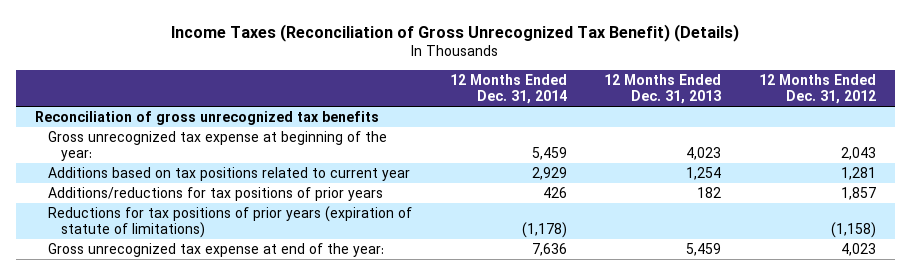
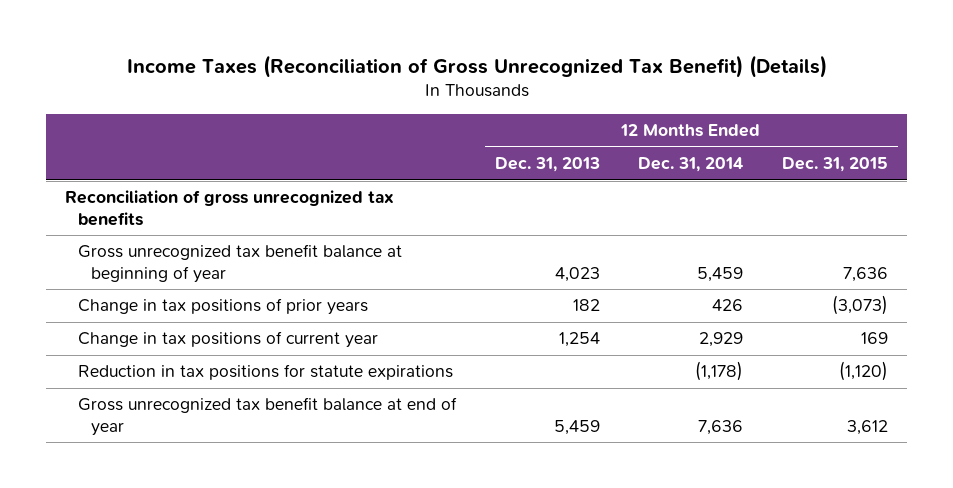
- | 12 Months Ended Dec. 31, 2014 | 12 Months Ended Dec. 31, 2013 | 12 Months Ended Dec. 31, 2012
+ | 12 Months Ended Dec. 31, 2013 | 12 Months Ended Dec. 31, 2014 | 12 Months Ended Dec. 31, 2015
- Gross unrecognized tax expense at beginning of the year: | 5,459 | 4,023 | 2,043
- Additions based on tax positions related to current year | 2,929 | 1,254 | 1,281
- Additions/reductions for tax positions of prior years | 426 | 182 | 1,857
- Reductions for tax positions of prior years (expiration of statute of limitations) | (1,178) | | (1,158)
- Gross unrecognized tax expense at end of the year: | 7,636 | 5,459 | 4,023
+ Gross unrecognized tax benefit balance at beginning of year | 4,023 | 5,459 | 7,636
+ Change in tax positions of prior years | 182 | 426 | (3,073)
+ Change in tax positions of current year | 1,254 | 2,929 | 169
+ Reduction in tax positions for statute expirations | | (1,178) | (1,120)
+ Gross unrecognized tax benefit balance at end of year | 5,459 | 7,636 | 3,612

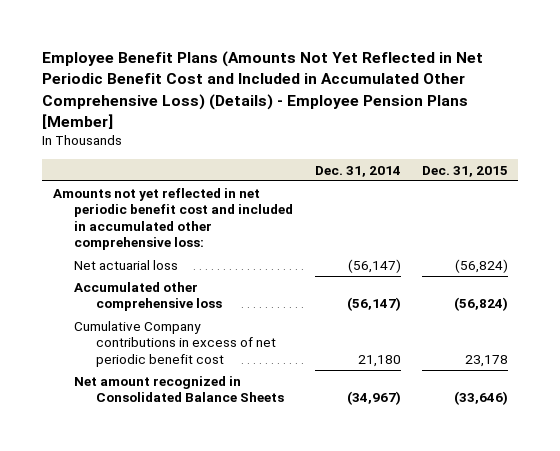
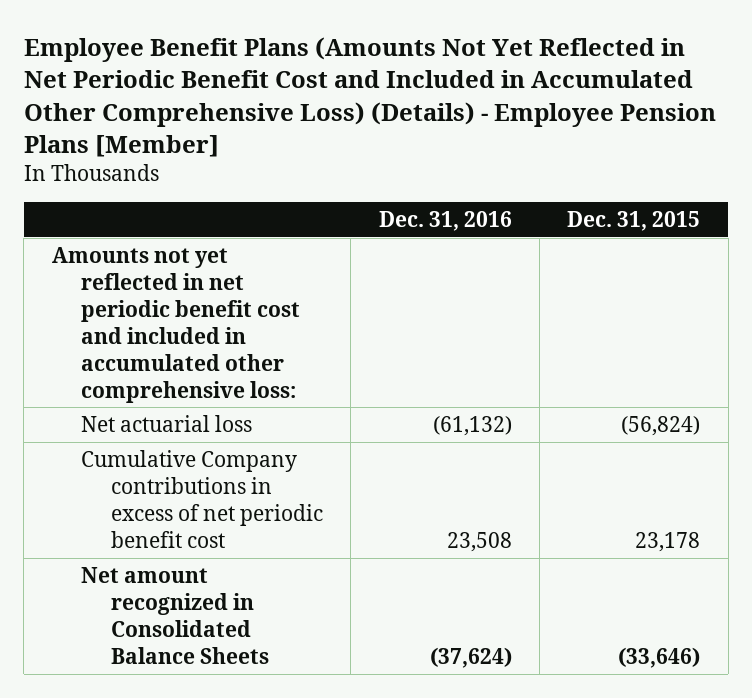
- | Dec. 31, 2014 | Dec. 31, 2015
+ | Dec. 31, 2016 | Dec. 31, 2015
- Accumulated other comprehensive loss | (56,147) | (56,824)

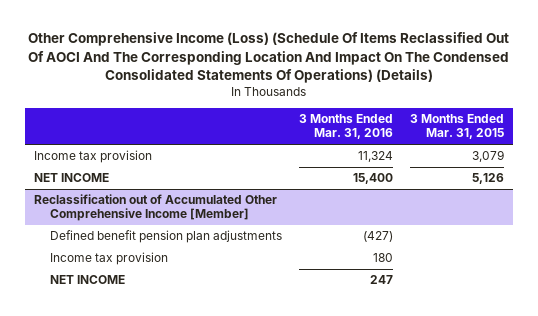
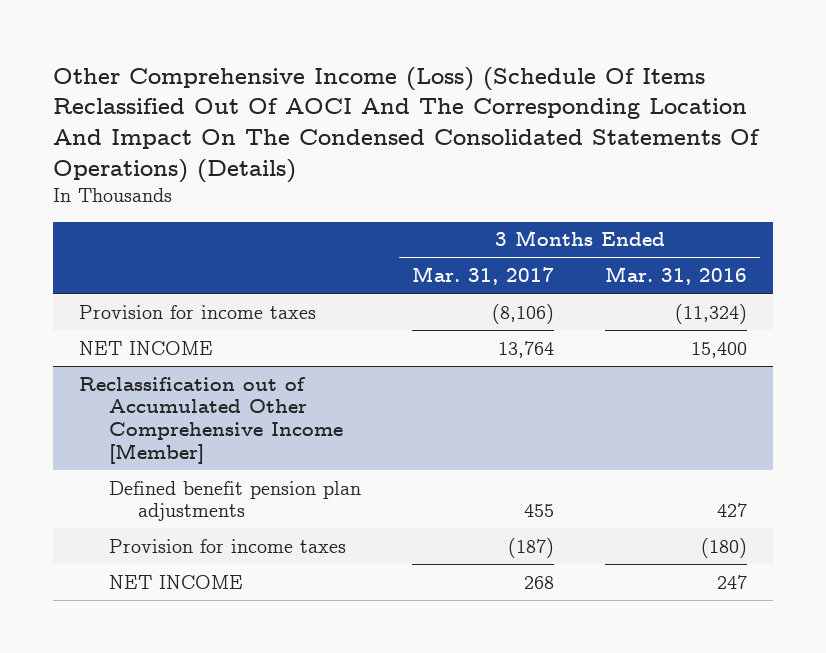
- | 3 Months Ended Mar. 31, 2016 | 3 Months Ended Mar. 31, 2015
+ | 3 Months Ended Mar. 31, 2017 | 3 Months Ended Mar. 31, 2016
- Income tax provision | 11,324 | 3,079
+ Provision for income taxes | (8,106) | (11,324)
@ Reclassification out of Accumulated Other Comprehensive Income [Member]
- Defined benefit pension plan adjustments | (427) |
- Income tax provision | 180 |
+ Defined benefit pension plan adjustments | 455 | 427
+ Provision for income taxes | (187) | (180)

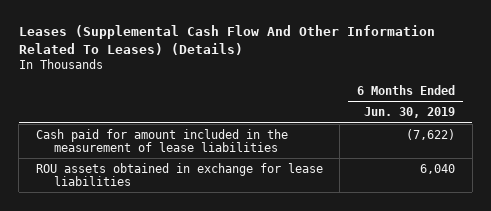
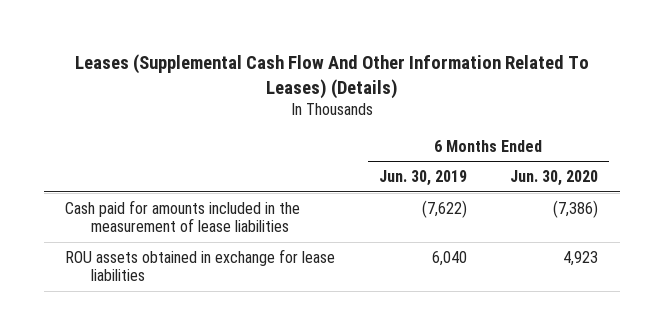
- | 6 Months Ended Jun. 30, 2019
+ | 6 Months Ended Jun. 30, 2019 | 6 Months Ended Jun. 30, 2020
- Cash paid for amount included in the measurement of lease liabilities | (7,622)
+ Cash paid for amounts included in the measurement of lease liabilities | (7,622) | (7,386)

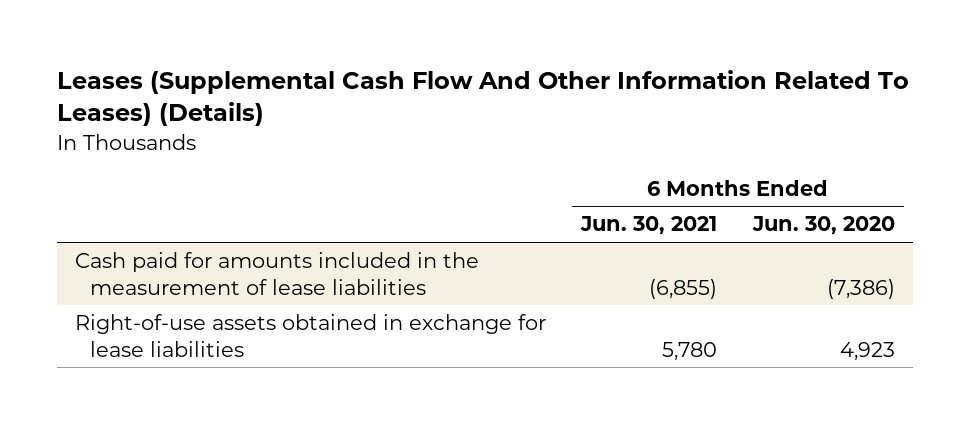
- | 6 Months Ended Jun. 30, 2019 | 6 Months Ended Jun. 30, 2020
+ | 6 Months Ended Jun. 30, 2021 | 6 Months Ended Jun. 30, 2020
- ROU assets obtained in exchange for lease liabilities | 6,040 | 4,923
+ Right-of-use assets obtained in exchange for lease liabilities | 5,780 | 4,923

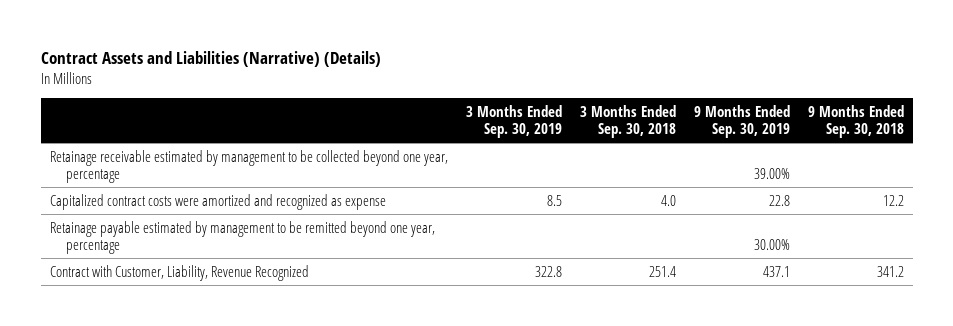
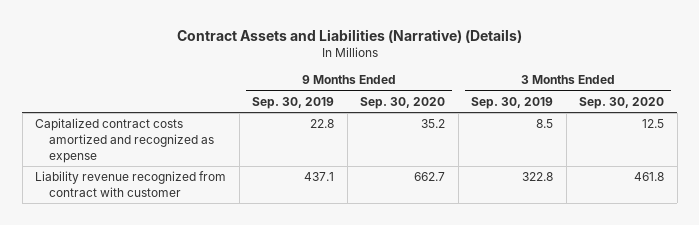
- | 3 Months Ended Sep. 30, 2019 | 3 Months Ended Sep. 30, 2018 | 9 Months Ended Sep. 30, 2019 | 9 Months Ended Sep. 30, 2018
+ | 9 Months Ended Sep. 30, 2019 | 9 Months Ended Sep. 30, 2020 | 3 Months Ended Sep. 30, 2019 | 3 Months Ended Sep. 30, 2020
- Retainage receivable estimated by management to be collected beyond one year, percentage | | | 39.00% |
- Capitalized contract costs were amortized and recognized as expense | 8.5 | 4.0 | 22.8 | 12.2
- Retainage payable estimated by management to be remitted beyond one year, percentage | | | 30.00% |
- Contract with Customer, Liability, Revenue Recognized | 322.8 | 251.4 | 437.1 | 341.2
+ Capitalized contract costs amortized and recognized as expense | 22.8 | 35.2 | 8.5 | 12.5
+ Liability revenue recognized from contract with customer | 437.1 | 662.7 | 322.8 | 461.8

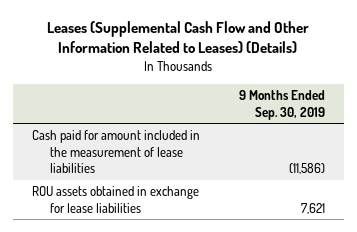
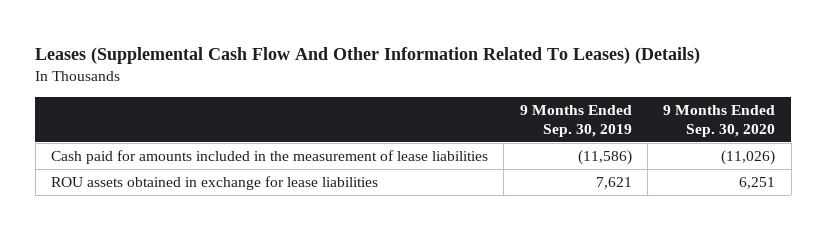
- Leases (Supplemental Cash Flow and Other Information Related to Leases) (Details)
+ Leases (Supplemental Cash Flow And Other Information Related To Leases) (Details)
- | 9 Months Ended Sep. 30, 2019
+ | 9 Months Ended Sep. 30, 2019 | 9 Months Ended Sep. 30, 2020
- Cash paid for amount included in the measurement of lease liabilities | (11,586)
+ Cash paid for amounts included in the measurement of lease liabilities | (11,586) | (11,026)

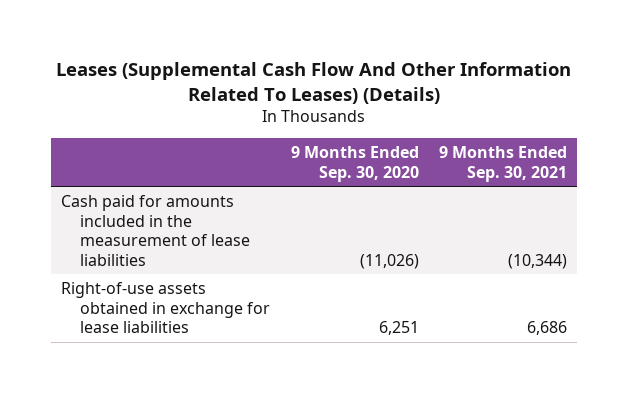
- | 9 Months Ended Sep. 30, 2019 | 9 Months Ended Sep. 30, 2020
+ | 9 Months Ended Sep. 30, 2020 | 9 Months Ended Sep. 30, 2021
- ROU assets obtained in exchange for lease liabilities | 7,621 | 6,251
+ Right-of-use assets obtained in exchange for lease liabilities | 6,251 | 6,686

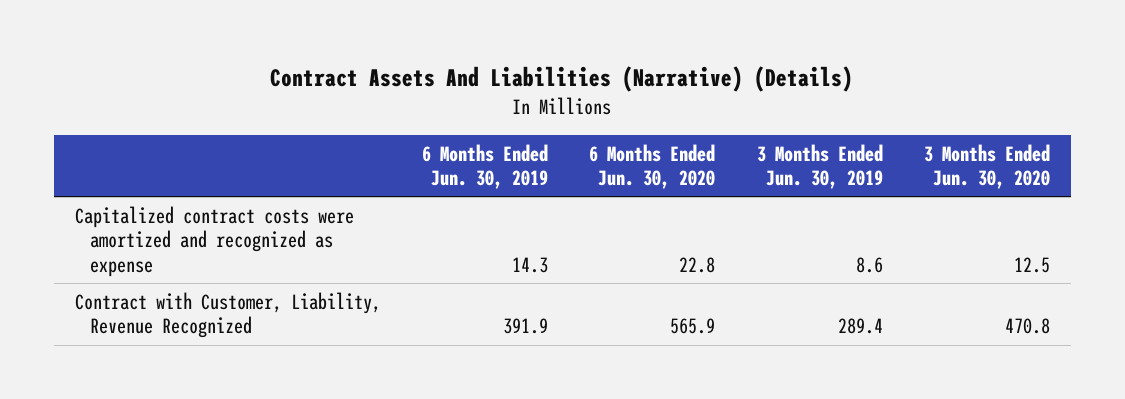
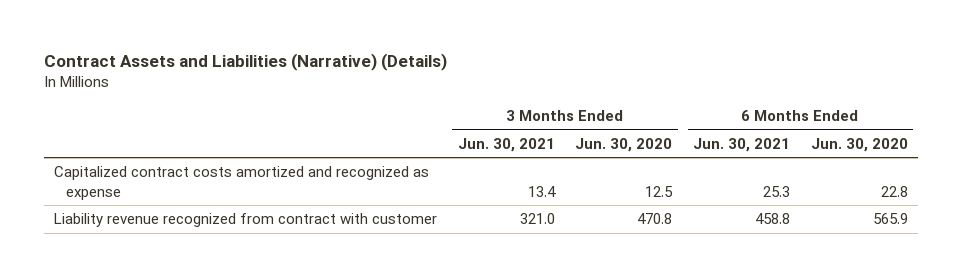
- Contract Assets And Liabilities (Narrative) (Details)
+ Contract Assets and Liabilities (Narrative) (Details)
- | 6 Months Ended Jun. 30, 2019 | 6 Months Ended Jun. 30, 2020 | 3 Months Ended Jun. 30, 2019 | 3 Months Ended Jun. 30, 2020
+ | 3 Months Ended Jun. 30, 2021 | 3 Months Ended Jun. 30, 2020 | 6 Months Ended Jun. 30, 2021 | 6 Months Ended Jun. 30, 2020
- Capitalized contract costs were amortized and recognized as expense | 14.3 | 22.8 | 8.6 | 12.5
- Contract with Customer, Liability, Revenue Recognized | 391.9 | 565.9 | 289.4 | 470.8
+ Capitalized contract costs amortized and recognized as expense | 13.4 | 12.5 | 25.3 | 22.8
+ Liability revenue recognized from contract with customer | 321.0 | 470.8 | 458.8 | 565.9

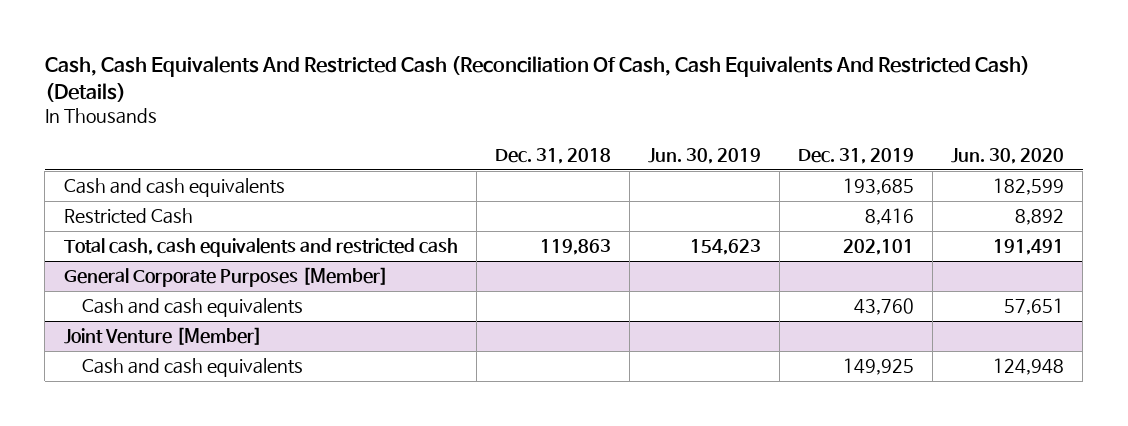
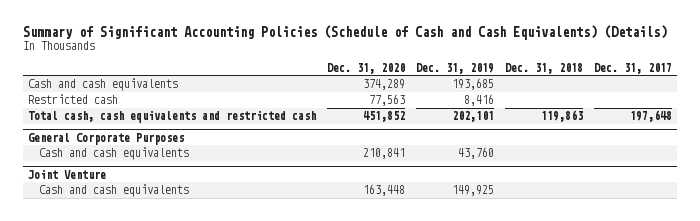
- Cash, Cash Equivalents And Restricted Cash (Reconciliation Of Cash, Cash Equivalents And Restricted Cash) (Details)
+ Summary of Significant Accounting Policies (Schedule of Cash and Cash Equivalents) (Details)
- | Dec. 31, 2018 | Jun. 30, 2019 | Dec. 31, 2019 | Jun. 30, 2020
+ | Dec. 31, 2020 | Dec. 31, 2019 | Dec. 31, 2018 | Dec. 31, 2017
- Restricted Cash | | | 8,416 | 8,892
+ Restricted cash | 77,563 | 8,416 | |
- General Corporate Purposes [Member]
+ General Corporate Purposes
- Joint Venture [Member]
+ Joint Venture

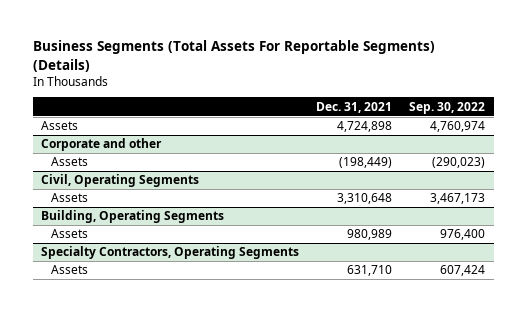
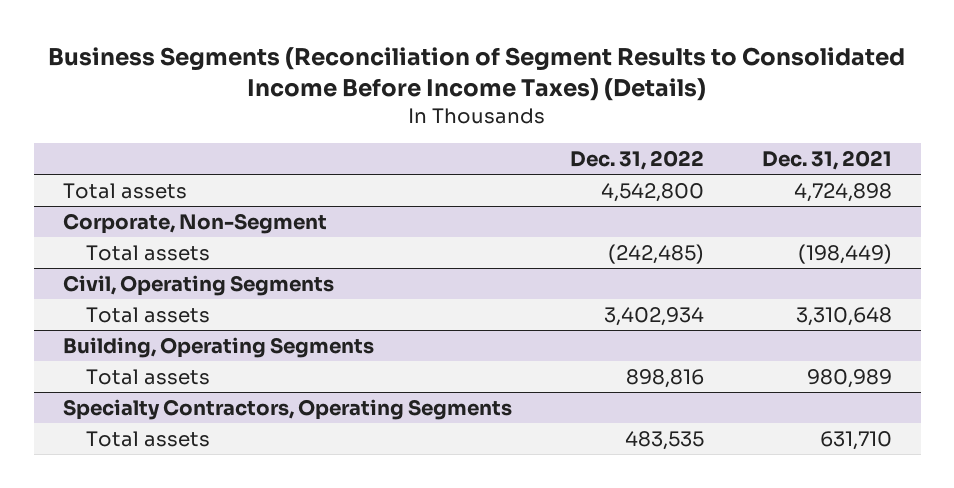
- Business Segments (Total Assets For Reportable Segments) (Details)
+ Business Segments (Reconciliation of Segment Results to Consolidated Income Before Income Taxes) (Details)
- | Dec. 31, 2021 | Sep. 30, 2022
+ | Dec. 31, 2022 | Dec. 31, 2021
- Assets | 4,724,898 | 4,760,974
- Corporate and other
- Assets | (198,449) | (290,023)
+ Total assets | 4,542,800 | 4,724,898
+ Corporate, Non-Segment
+ Total assets | (242,485) | (198,449)
@ Civil, Operating Segments
- Assets | 3,310,648 | 3,467,173
+ Total assets | 3,402,934 | 3,310,648
@ Building, Operating Segments
- Assets | 980,989 | 976,400
+ Total assets | 898,816 | 980,989
@ Specialty Contractors, Operating Segments
- Assets | 631,710 | 607,424
+ Total assets | 483,535 | 631,710

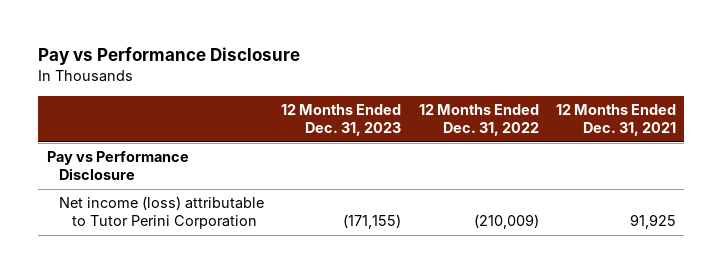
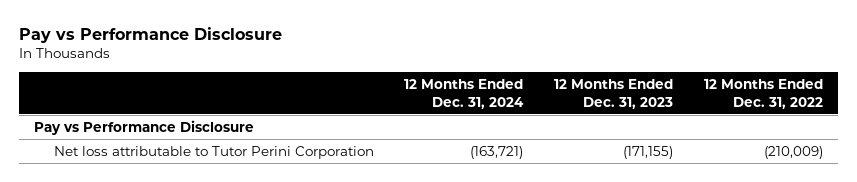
- | 12 Months Ended Dec. 31, 2023 | 12 Months Ended Dec. 31, 2022 | 12 Months Ended Dec. 31, 2021
+ | 12 Months Ended Dec. 31, 2024 | 12 Months Ended Dec. 31, 2023 | 12 Months Ended Dec. 31, 2022
- Net income (loss) attributable to Tutor Perini Corporation | (171,155) | (210,009) | 91,925
+ Net loss attributable to Tutor Perini Corporation | (163,721) | (171,155) | (210,009)

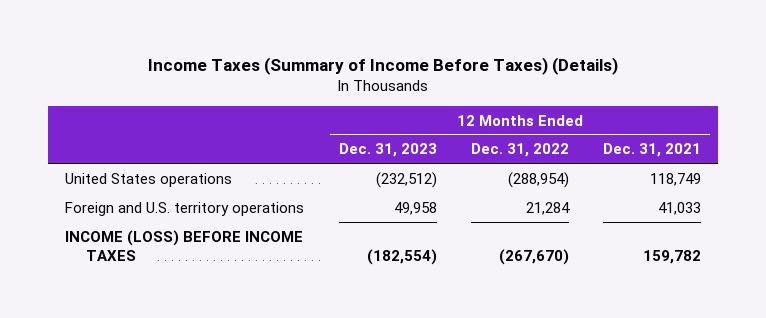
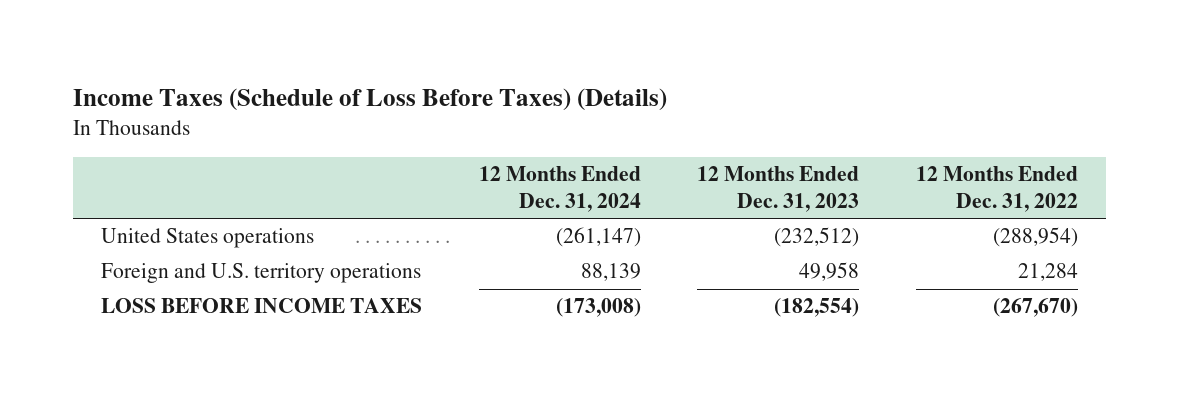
- Income Taxes (Summary of Income Before Taxes) (Details)
+ Income Taxes (Schedule of Loss Before Taxes) (Details)
- | 12 Months Ended Dec. 31, 2023 | 12 Months Ended Dec. 31, 2022 | 12 Months Ended Dec. 31, 2021
+ | 12 Months Ended Dec. 31, 2024 | 12 Months Ended Dec. 31, 2023 | 12 Months Ended Dec. 31, 2022
- INCOME (LOSS) BEFORE INCOME TAXES | (182,554) | (267,670) | 159,782
+ LOSS BEFORE INCOME TAXES | (173,008) | (182,554) | (267,670)

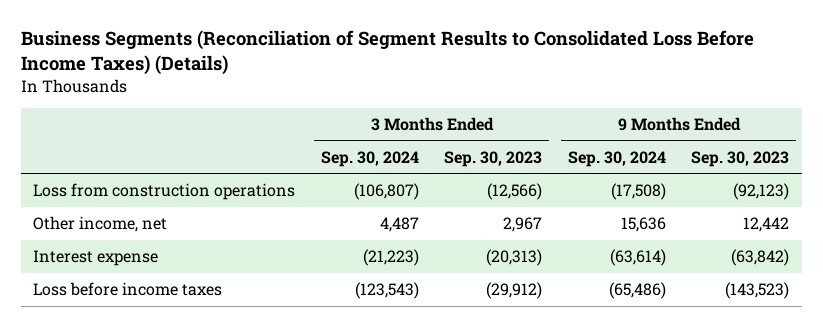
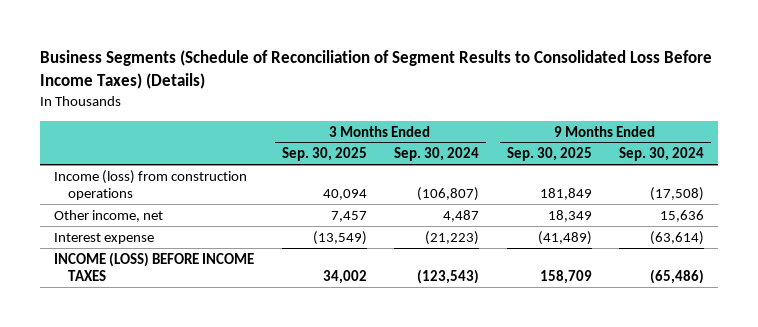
- Business Segments (Reconciliation of Segment Results to Consolidated Loss Before Income Taxes) (Details)
+ Business Segments (Schedule of Reconciliation of Segment Results to Consolidated Loss Before Income Taxes) (Details)
- | 3 Months Ended Sep. 30, 2024 | 3 Months Ended Sep. 30, 2023 | 9 Months Ended Sep. 30, 2024 | 9 Months Ended Sep. 30, 2023
+ | 3 Months Ended Sep. 30, 2025 | 3 Months Ended Sep. 30, 2024 | 9 Months Ended Sep. 30, 2025 | 9 Months Ended Sep. 30, 2024
- Loss from construction operations | (106,807) | (12,566) | (17,508) | (92,123)
+ Income (loss) from construction operations | 40,094 | (106,807) | 181,849 | (17,508)
- Loss before income taxes | (123,543) | (29,912) | (65,486) | (143,523)
+ INCOME (LOSS) BEFORE INCOME TAXES | 34,002 | (123,543) | 158,709 | (65,486)

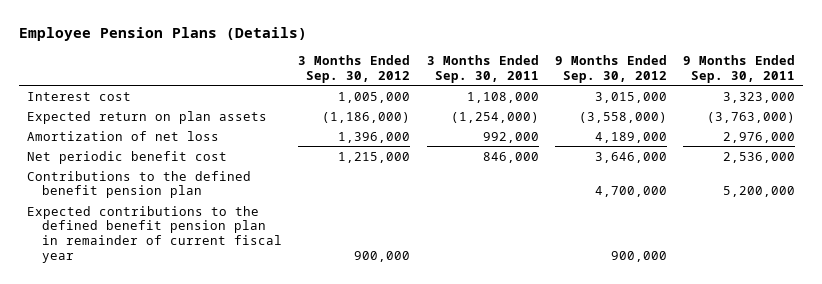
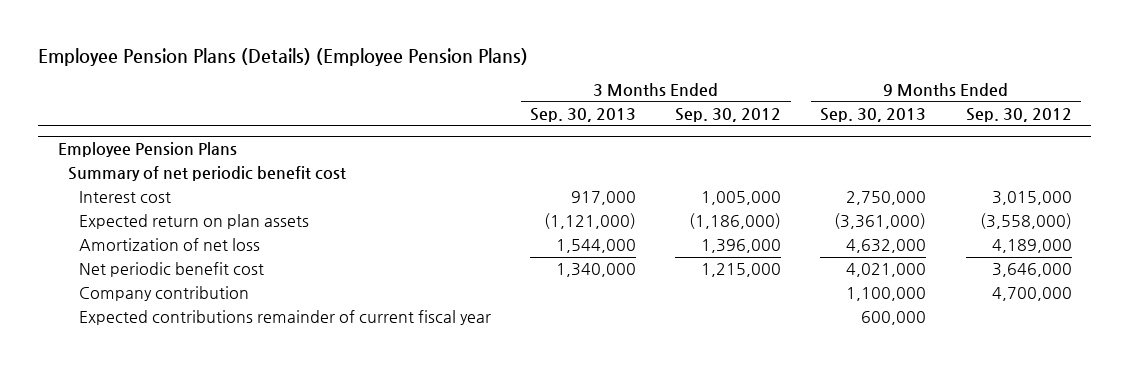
- Employee Pension Plans (Details)
+ Employee Pension Plans (Details) (Employee Pension Plans)
- | 3 Months Ended Sep. 30, 2012 | 3 Months Ended Sep. 30, 2011 | 9 Months Ended Sep. 30, 2012 | 9 Months Ended Sep. 30, 2011
+ | 3 Months Ended Sep. 30, 2013 | 3 Months Ended Sep. 30, 2012 | 9 Months Ended Sep. 30, 2013 | 9 Months Ended Sep. 30, 2012
+ Employee Pension Plans
+ Summary of net periodic benefit cost
- Contributions to the defined benefit pension plan | | | 4,700,000 | 5,200,000
- Expected contributions to the defined benefit pension plan in remainder of current fiscal year | 900,000 | | 900,000 |
+ Company contribution | | | 1,100,000 | 4,700,000
+ Expected contributions remainder of current fiscal year | | | 600,000 |

